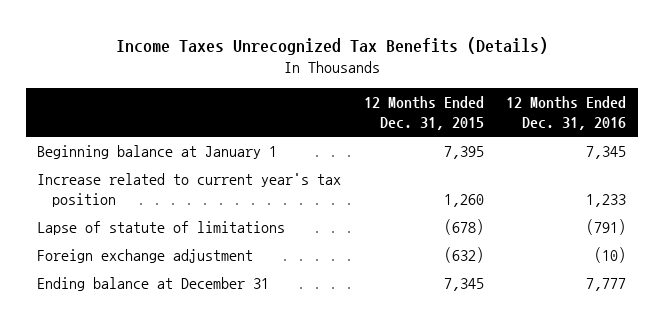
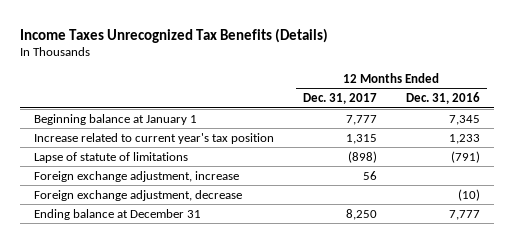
- | 12 Months Ended Dec. 31, 2015 | 12 Months Ended Dec. 31, 2016
+ | 12 Months Ended Dec. 31, 2017 | 12 Months Ended Dec. 31, 2016
- Foreign exchange adjustment | (632) | (10)
+ Foreign exchange adjustment, increase | 56 |
+ Foreign exchange adjustment, decrease | | (10)

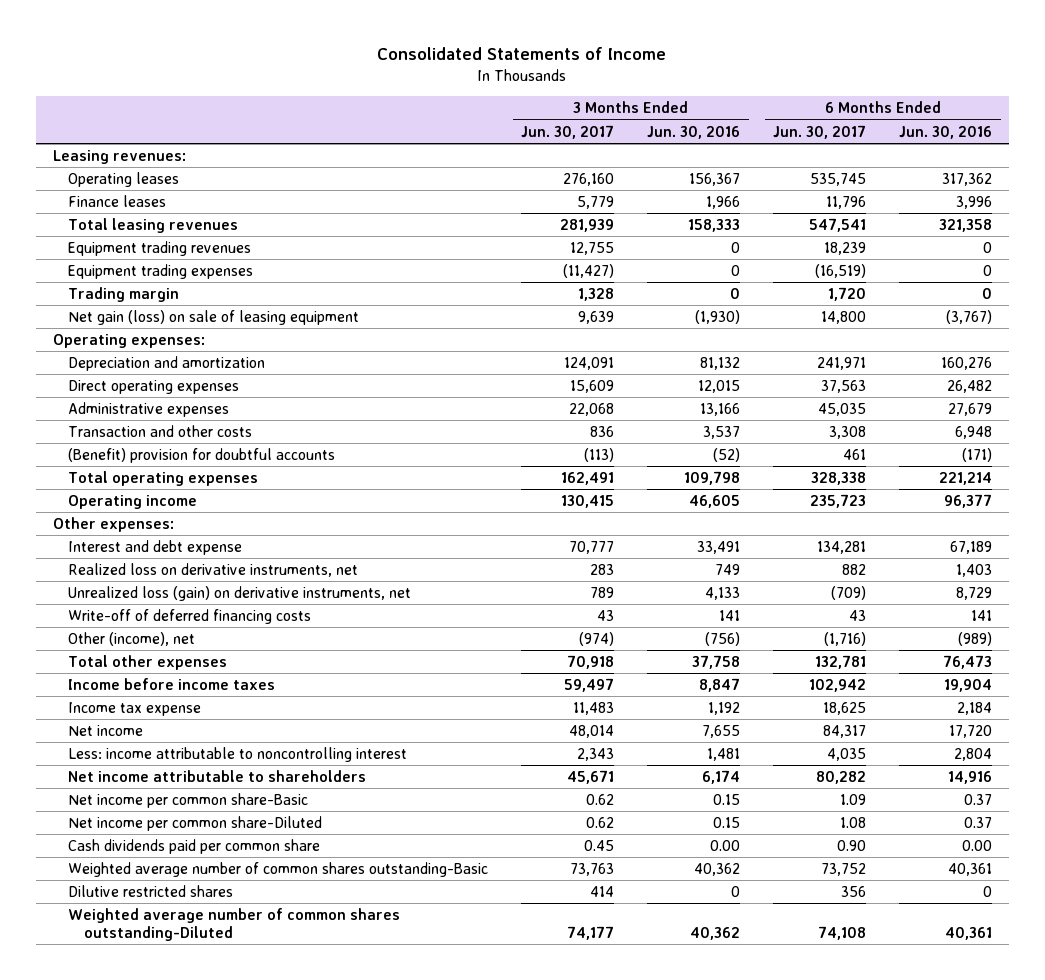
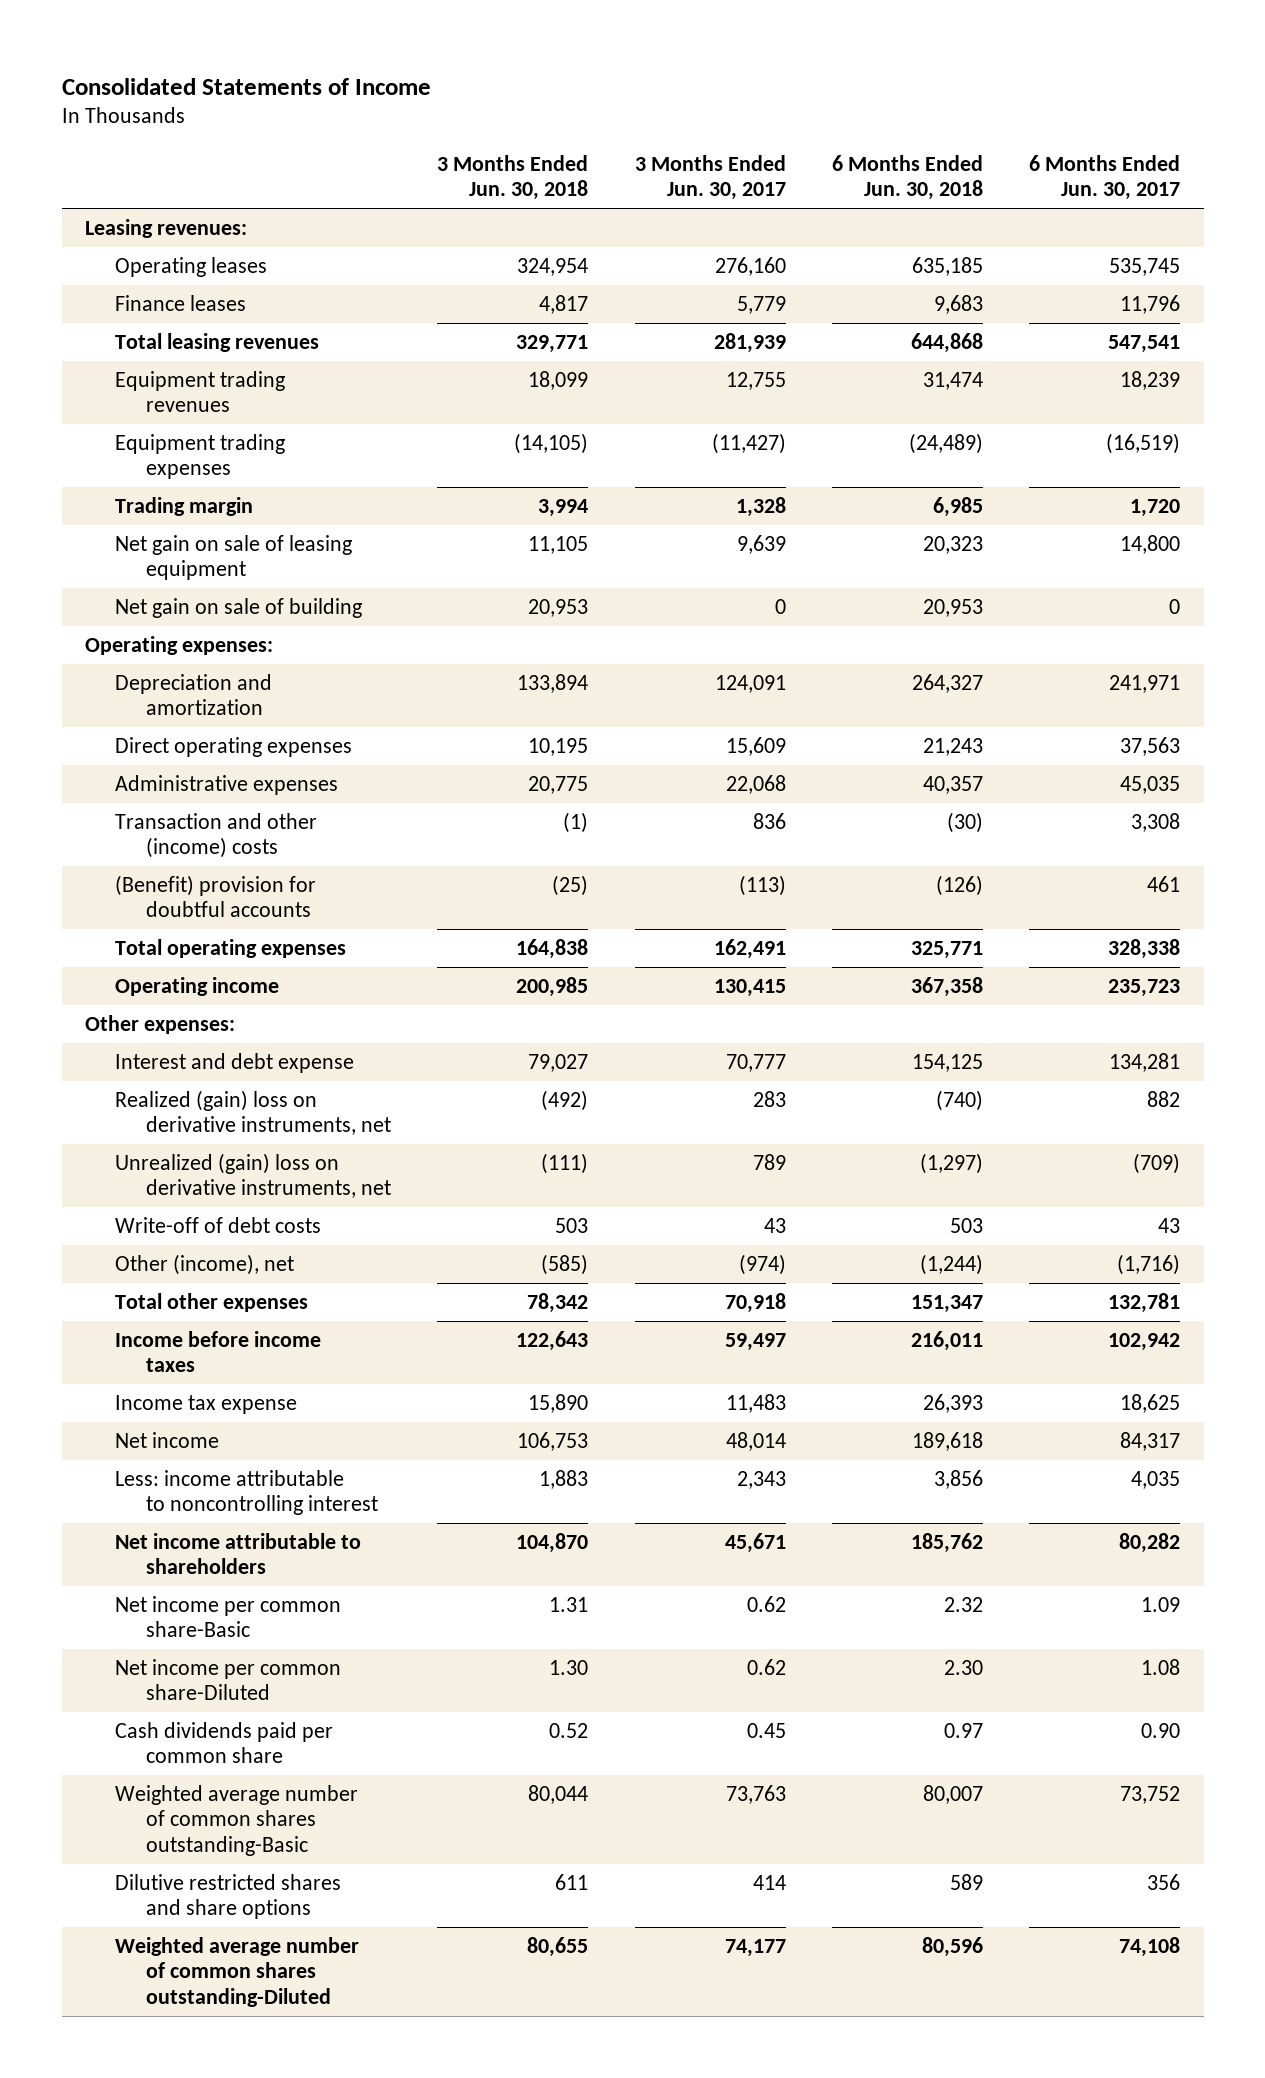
- | 3 Months Ended Jun. 30, 2017 | 3 Months Ended Jun. 30, 2016 | 6 Months Ended Jun. 30, 2017 | 6 Months Ended Jun. 30, 2016
+ | 3 Months Ended Jun. 30, 2018 | 3 Months Ended Jun. 30, 2017 | 6 Months Ended Jun. 30, 2018 | 6 Months Ended Jun. 30, 2017
- Net gain (loss) on sale of leasing equipment | 9,639 | (1,930) | 14,800 | (3,767)
+ Net gain on sale of leasing equipment | 11,105 | 9,639 | 20,323 | 14,800
+ Net gain on sale of building | 20,953 | 0 | 20,953 | 0
- Transaction and other costs | 836 | 3,537 | 3,308 | 6,948
+ Transaction and other (income) costs | (1) | 836 | (30) | 3,308
- Realized loss on derivative instruments, net | 283 | 749 | 882 | 1,403
- Unrealized loss (gain) on derivative instruments, net | 789 | 4,133 | (709) | 8,729
- Write-off of deferred financing costs | 43 | 141 | 43 | 141
+ Realized (gain) loss on derivative instruments, net | (492) | 283 | (740) | 882
+ Unrealized (gain) loss on derivative instruments, net | (111) | 789 | (1,297) | (709)
+ Write-off of debt costs | 503 | 43 | 503 | 43
- Dilutive restricted shares | 414 | 0 | 356 | 0
+ Dilutive restricted shares and share options | 611 | 414 | 589 | 356

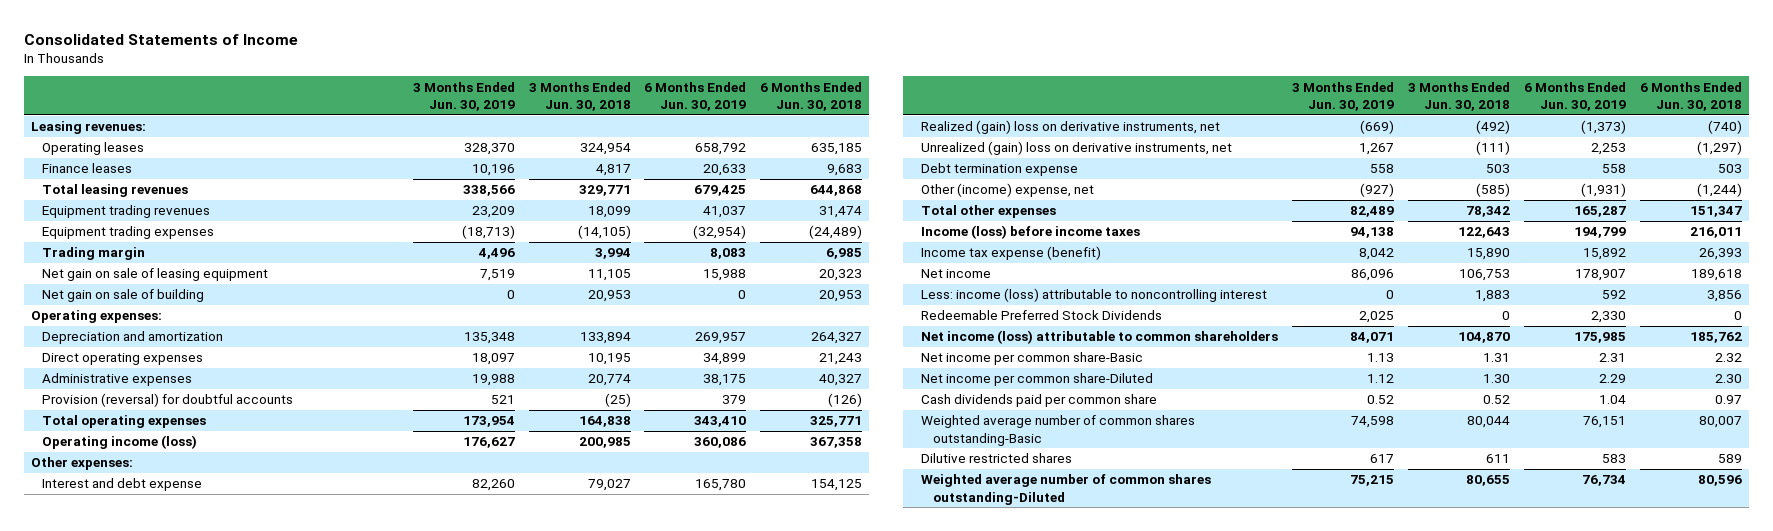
- | 3 Months Ended Jun. 30, 2018 | 3 Months Ended Jun. 30, 2017 | 6 Months Ended Jun. 30, 2018 | 6 Months Ended Jun. 30, 2017
+ | 3 Months Ended Jun. 30, 2019 | 3 Months Ended Jun. 30, 2018 | 6 Months Ended Jun. 30, 2019 | 6 Months Ended Jun. 30, 2018
- Administrative expenses | 20,775 | 22,068 | 40,357 | 45,035
- Transaction and other (income) costs | (1) | 836 | (30) | 3,308
- (Benefit) provision for doubtful accounts | (25) | (113) | (126) | 461
+ Administrative expenses | 19,988 | 20,774 | 38,175 | 40,327
+ Provision (reversal) for doubtful accounts | 521 | (25) | 379 | (126)
- Operating income | 200,985 | 130,415 | 367,358 | 235,723
+ Operating income (loss) | 176,627 | 200,985 | 360,086 | 367,358
- Write-off of debt costs | 503 | 43 | 503 | 43
- Other (income), net | (585) | (974) | (1,244) | (1,716)
+ Debt termination expense | 558 | 503 | 558 | 503
+ Other (income) expense, net | (927) | (585) | (1,931) | (1,244)
- Income before income taxes | 122,643 | 59,497 | 216,011 | 102,942
- Income tax expense | 15,890 | 11,483 | 26,393 | 18,625
+ Income (loss) before income taxes | 94,138 | 122,643 | 194,799 | 216,011
+ Income tax expense (benefit) | 8,042 | 15,890 | 15,892 | 26,393
- Less: income attributable to noncontrolling interest | 1,883 | 2,343 | 3,856 | 4,035
- Net income attributable to shareholders | 104,870 | 45,671 | 185,762 | 80,282
+ Less: income (loss) attributable to noncontrolling interest | 0 | 1,883 | 592 | 3,856
+ Redeemable Preferred Stock Dividends | 2,025 | 0 | 2,330 | 0
+ Net income (loss) attributable to common shareholders | 84,071 | 104,870 | 175,985 | 185,762
- Dilutive restricted shares and share options | 611 | 414 | 589 | 356
+ Dilutive restricted shares | 617 | 611 | 583 | 589

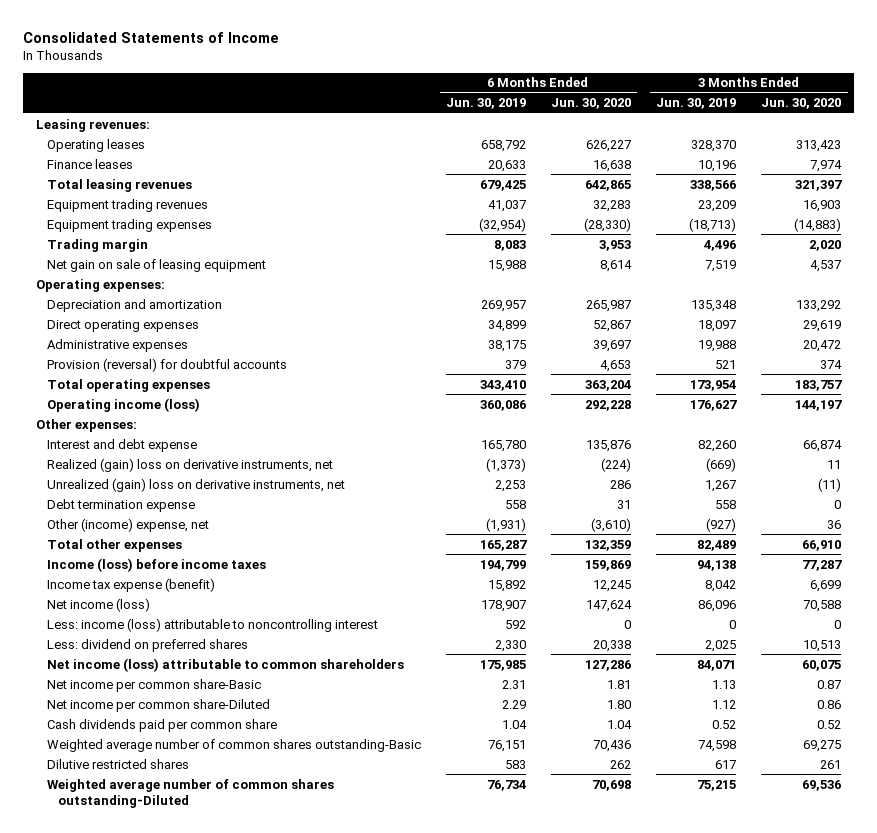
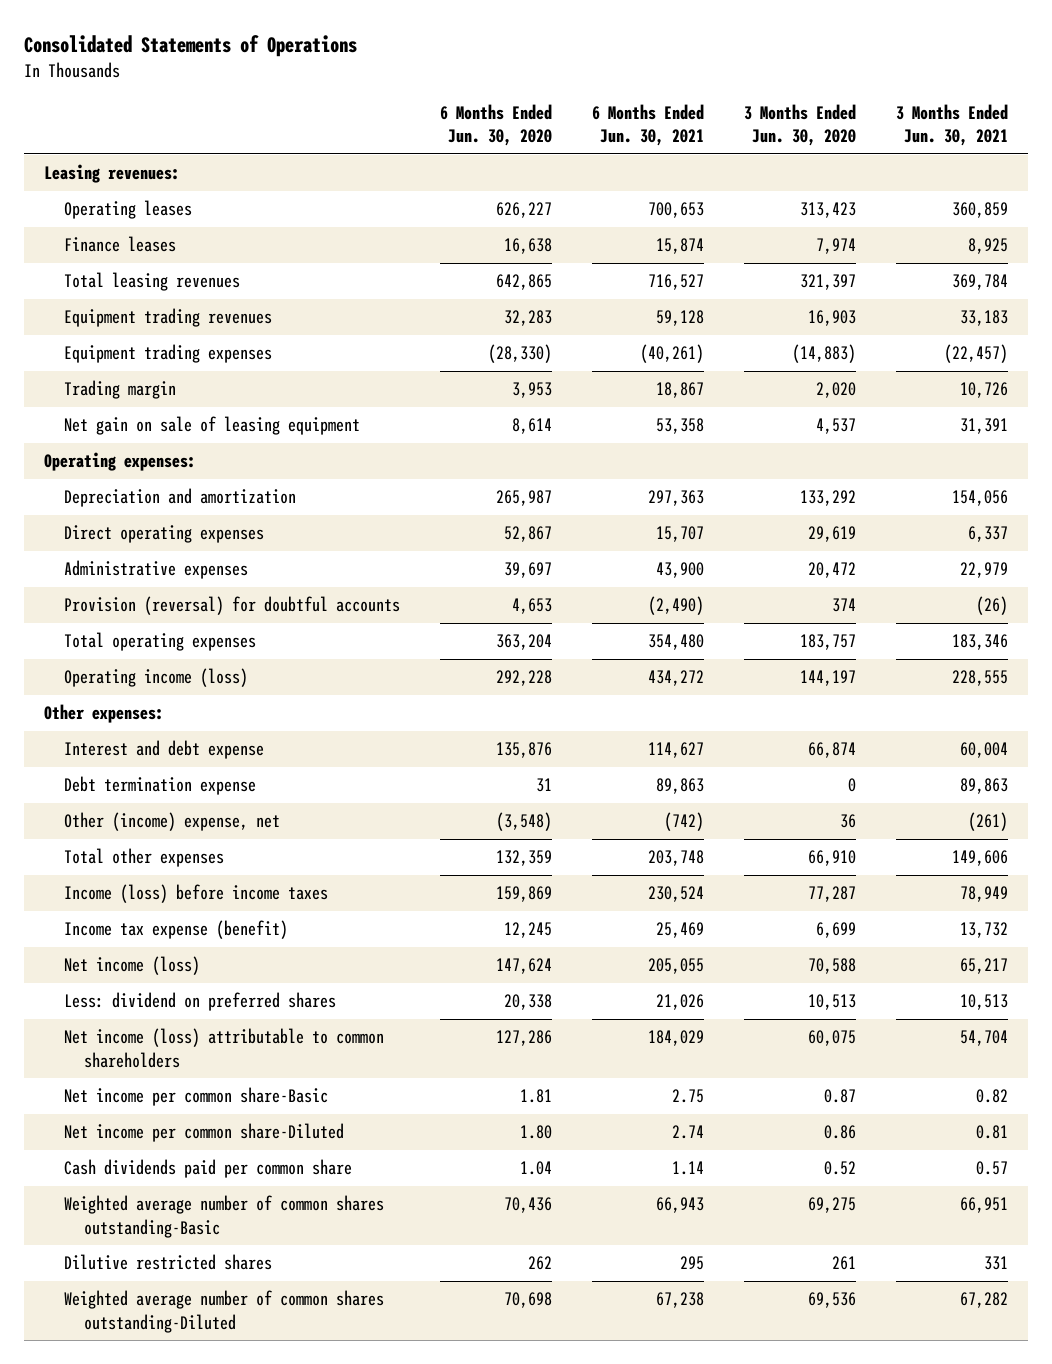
- Consolidated Statements of Income
+ Consolidated Statements of Operations
- | 6 Months Ended Jun. 30, 2019 | 6 Months Ended Jun. 30, 2020 | 3 Months Ended Jun. 30, 2019 | 3 Months Ended Jun. 30, 2020
+ | 6 Months Ended Jun. 30, 2020 | 6 Months Ended Jun. 30, 2021 | 3 Months Ended Jun. 30, 2020 | 3 Months Ended Jun. 30, 2021
- Realized (gain) loss on derivative instruments, net | (1,373) | (224) | (669) | 11
- Unrealized (gain) loss on derivative instruments, net | 2,253 | 286 | 1,267 | (11)
- Other (income) expense, net | (1,931) | (3,610) | (927) | 36
+ Other (income) expense, net | (3,548) | (742) | 36 | (261)
- Less: income (loss) attributable to noncontrolling interest | 592 | 0 | 0 | 0

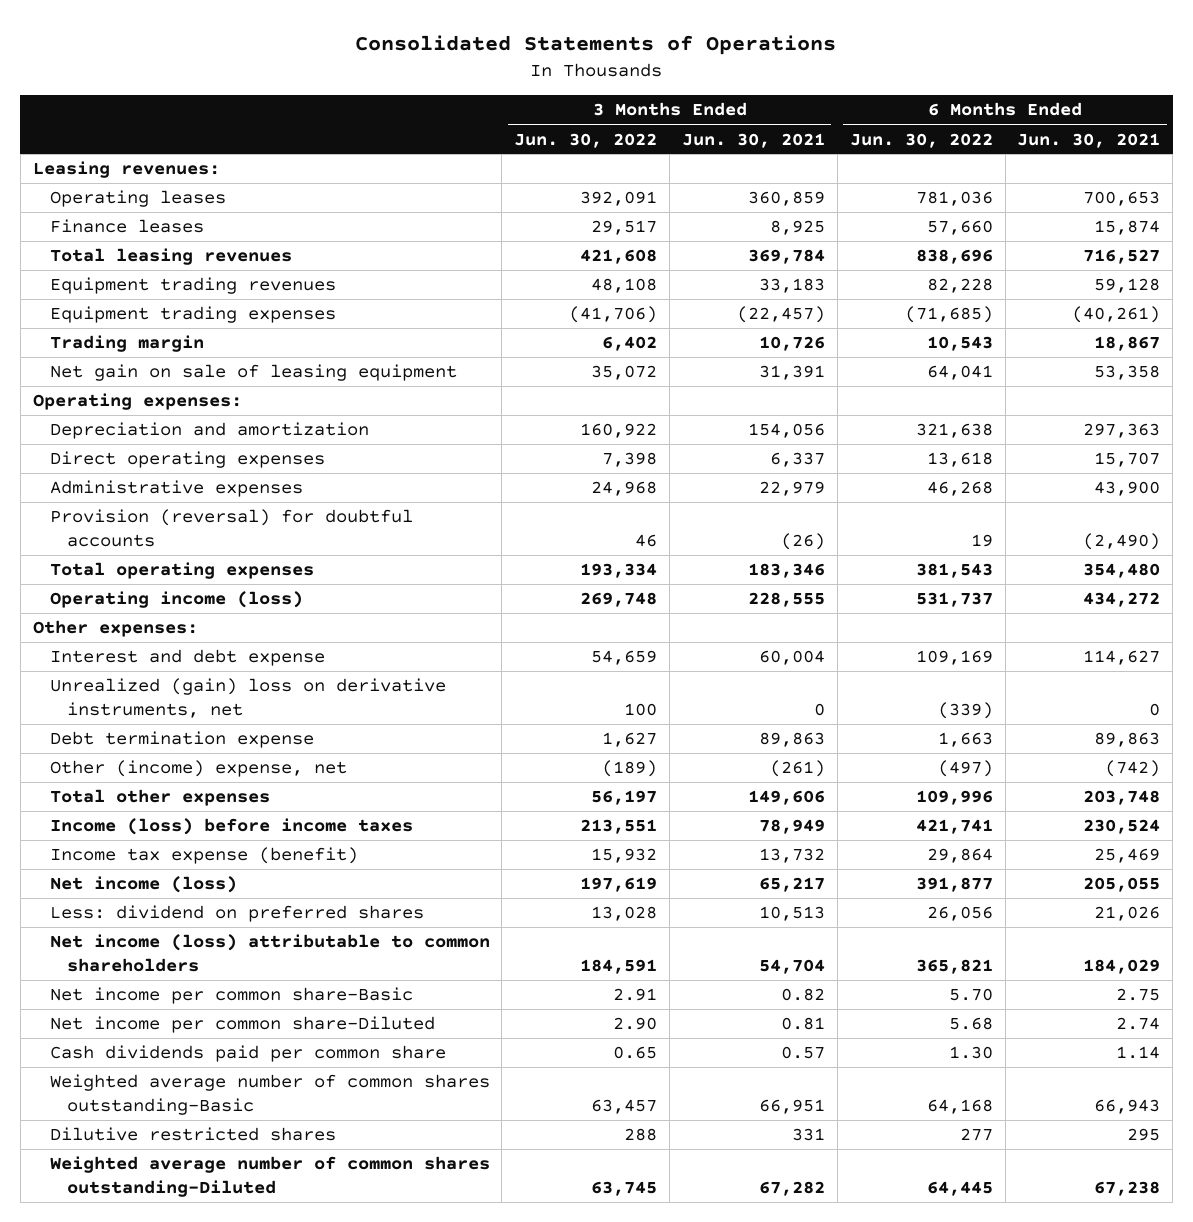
- | 6 Months Ended Jun. 30, 2020 | 6 Months Ended Jun. 30, 2021 | 3 Months Ended Jun. 30, 2020 | 3 Months Ended Jun. 30, 2021
+ | 3 Months Ended Jun. 30, 2022 | 3 Months Ended Jun. 30, 2021 | 6 Months Ended Jun. 30, 2022 | 6 Months Ended Jun. 30, 2021
+ Unrealized (gain) loss on derivative instruments, net | 100 | 0 | (339) | 0

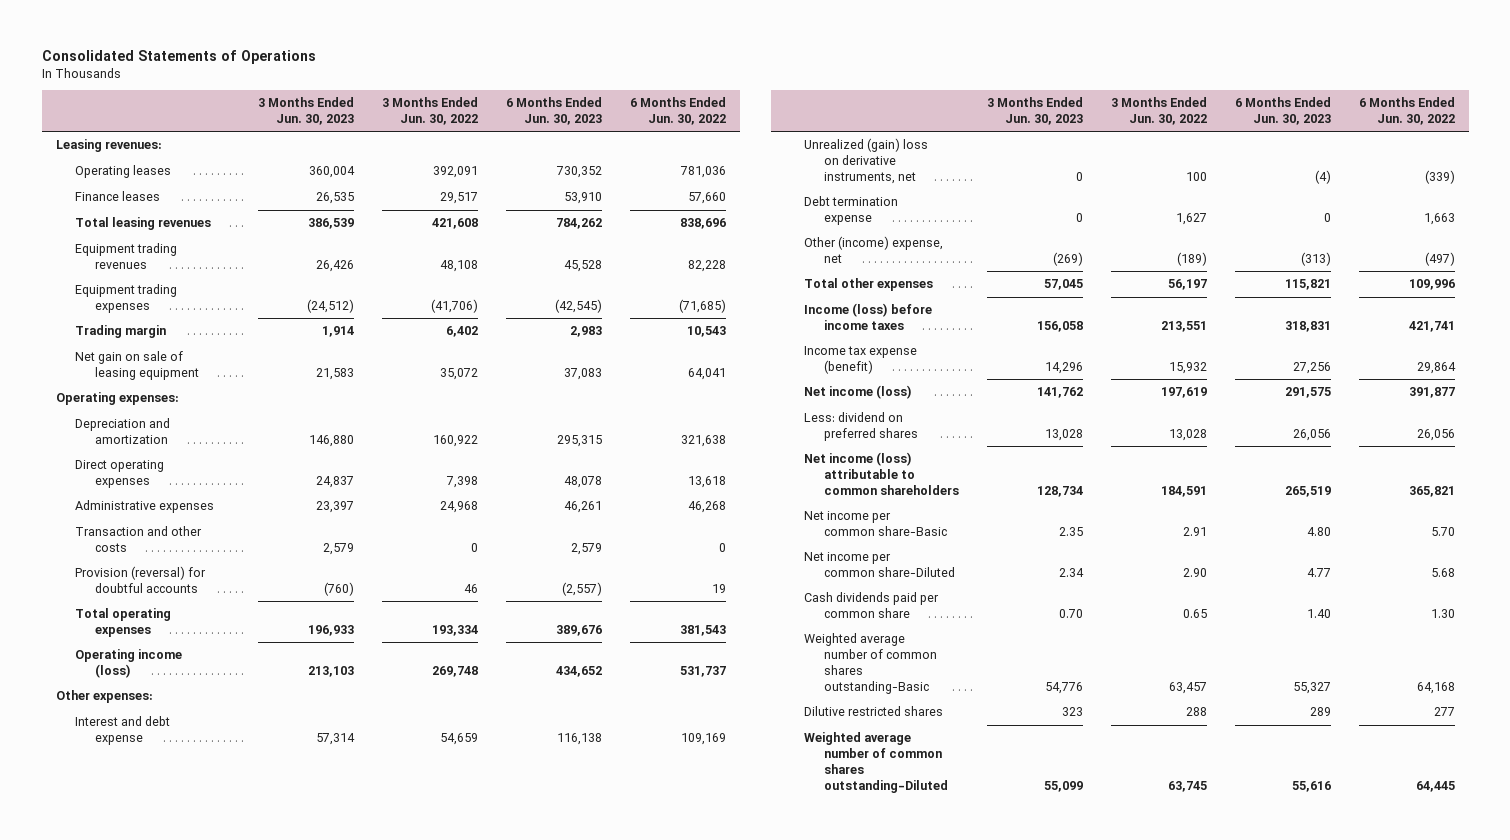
- | 3 Months Ended Jun. 30, 2022 | 3 Months Ended Jun. 30, 2021 | 6 Months Ended Jun. 30, 2022 | 6 Months Ended Jun. 30, 2021
+ | 3 Months Ended Jun. 30, 2023 | 3 Months Ended Jun. 30, 2022 | 6 Months Ended Jun. 30, 2023 | 6 Months Ended Jun. 30, 2022
+ Transaction and other costs | 2,579 | 0 | 2,579 | 0

